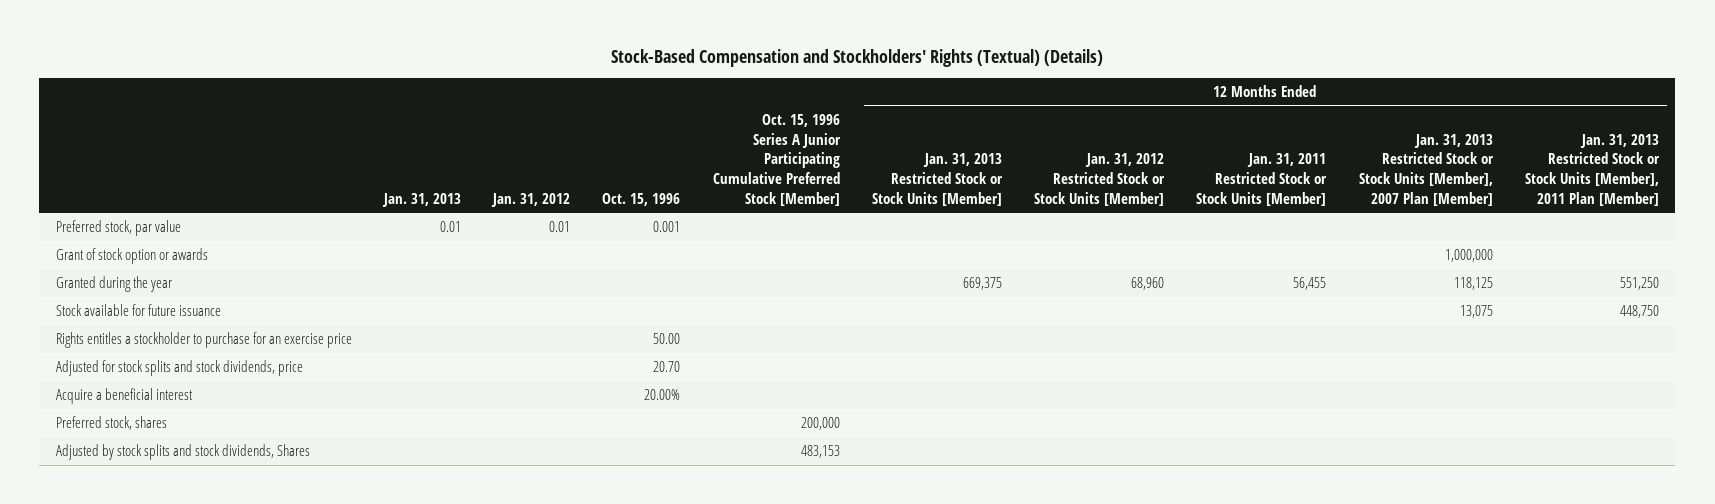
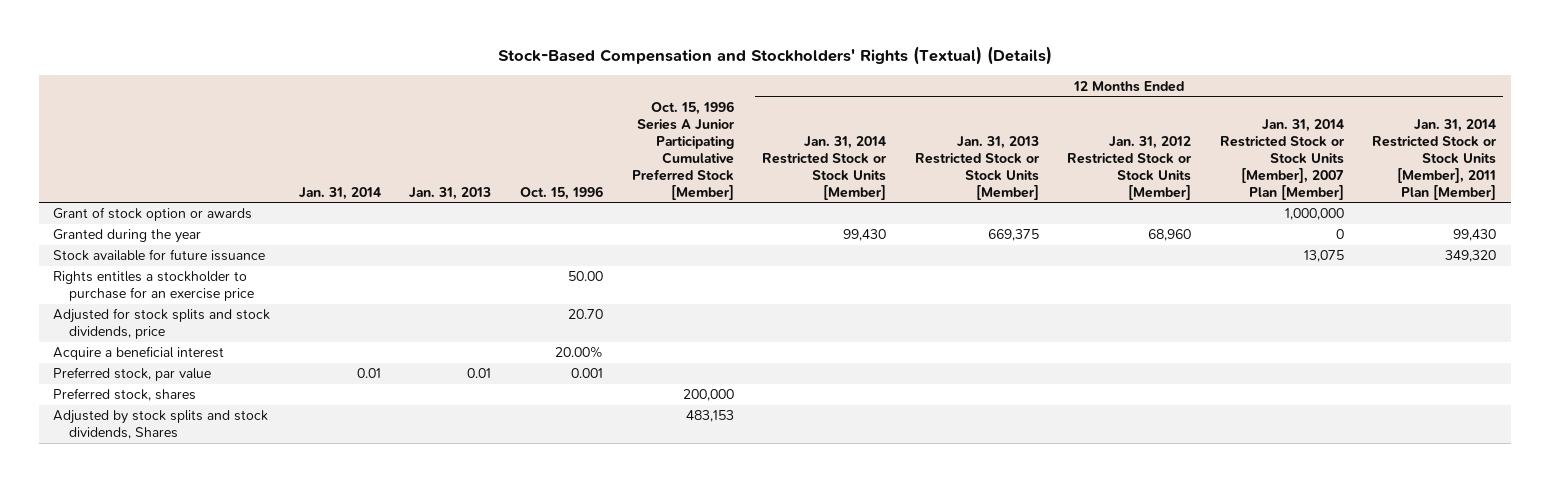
- | Jan. 31, 2013 | Jan. 31, 2012 | Oct. 15, 1996 | Oct. 15, 1996 Series A Junior Participating Cumulative Preferred Stock [Member] | 12 Months Ended Jan. 31, 2013 Restricted Stock or Stock Units [Member] | 12 Months Ended Jan. 31, 2012 Restricted Stock or Stock Units [Member] | 12 Months Ended Jan. 31, 2011 Restricted Stock or Stock Units [Member] | 12 Months Ended Jan. 31, 2013 Restricted Stock or Stock Units [Member], 2007 Plan [Member] | 12 Months Ended Jan. 31, 2013 Restricted Stock or Stock Units [Member], 2011 Plan [Member]
+ | Jan. 31, 2014 | Jan. 31, 2013 | Oct. 15, 1996 | Oct. 15, 1996 Series A Junior Participating Cumulative Preferred Stock [Member] | 12 Months Ended Jan. 31, 2014 Restricted Stock or Stock Units [Member] | 12 Months Ended Jan. 31, 2013 Restricted Stock or Stock Units [Member] | 12 Months Ended Jan. 31, 2012 Restricted Stock or Stock Units [Member] | 12 Months Ended Jan. 31, 2014 Restricted Stock or Stock Units [Member], 2007 Plan [Member] | 12 Months Ended Jan. 31, 2014 Restricted Stock or Stock Units [Member], 2011 Plan [Member]
moved down: Preferred stock, par value | 0.01 | 0.01 | 0.001 | | | | | |

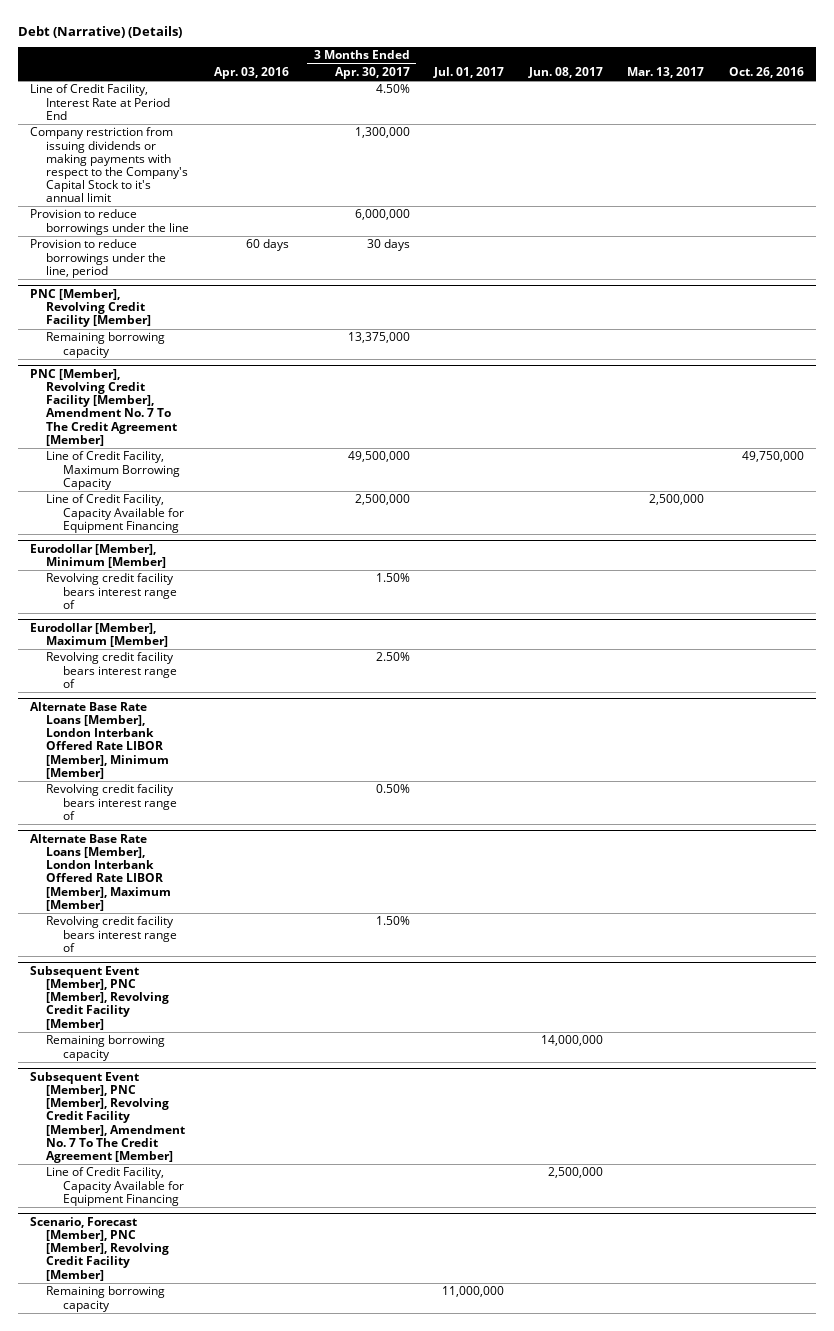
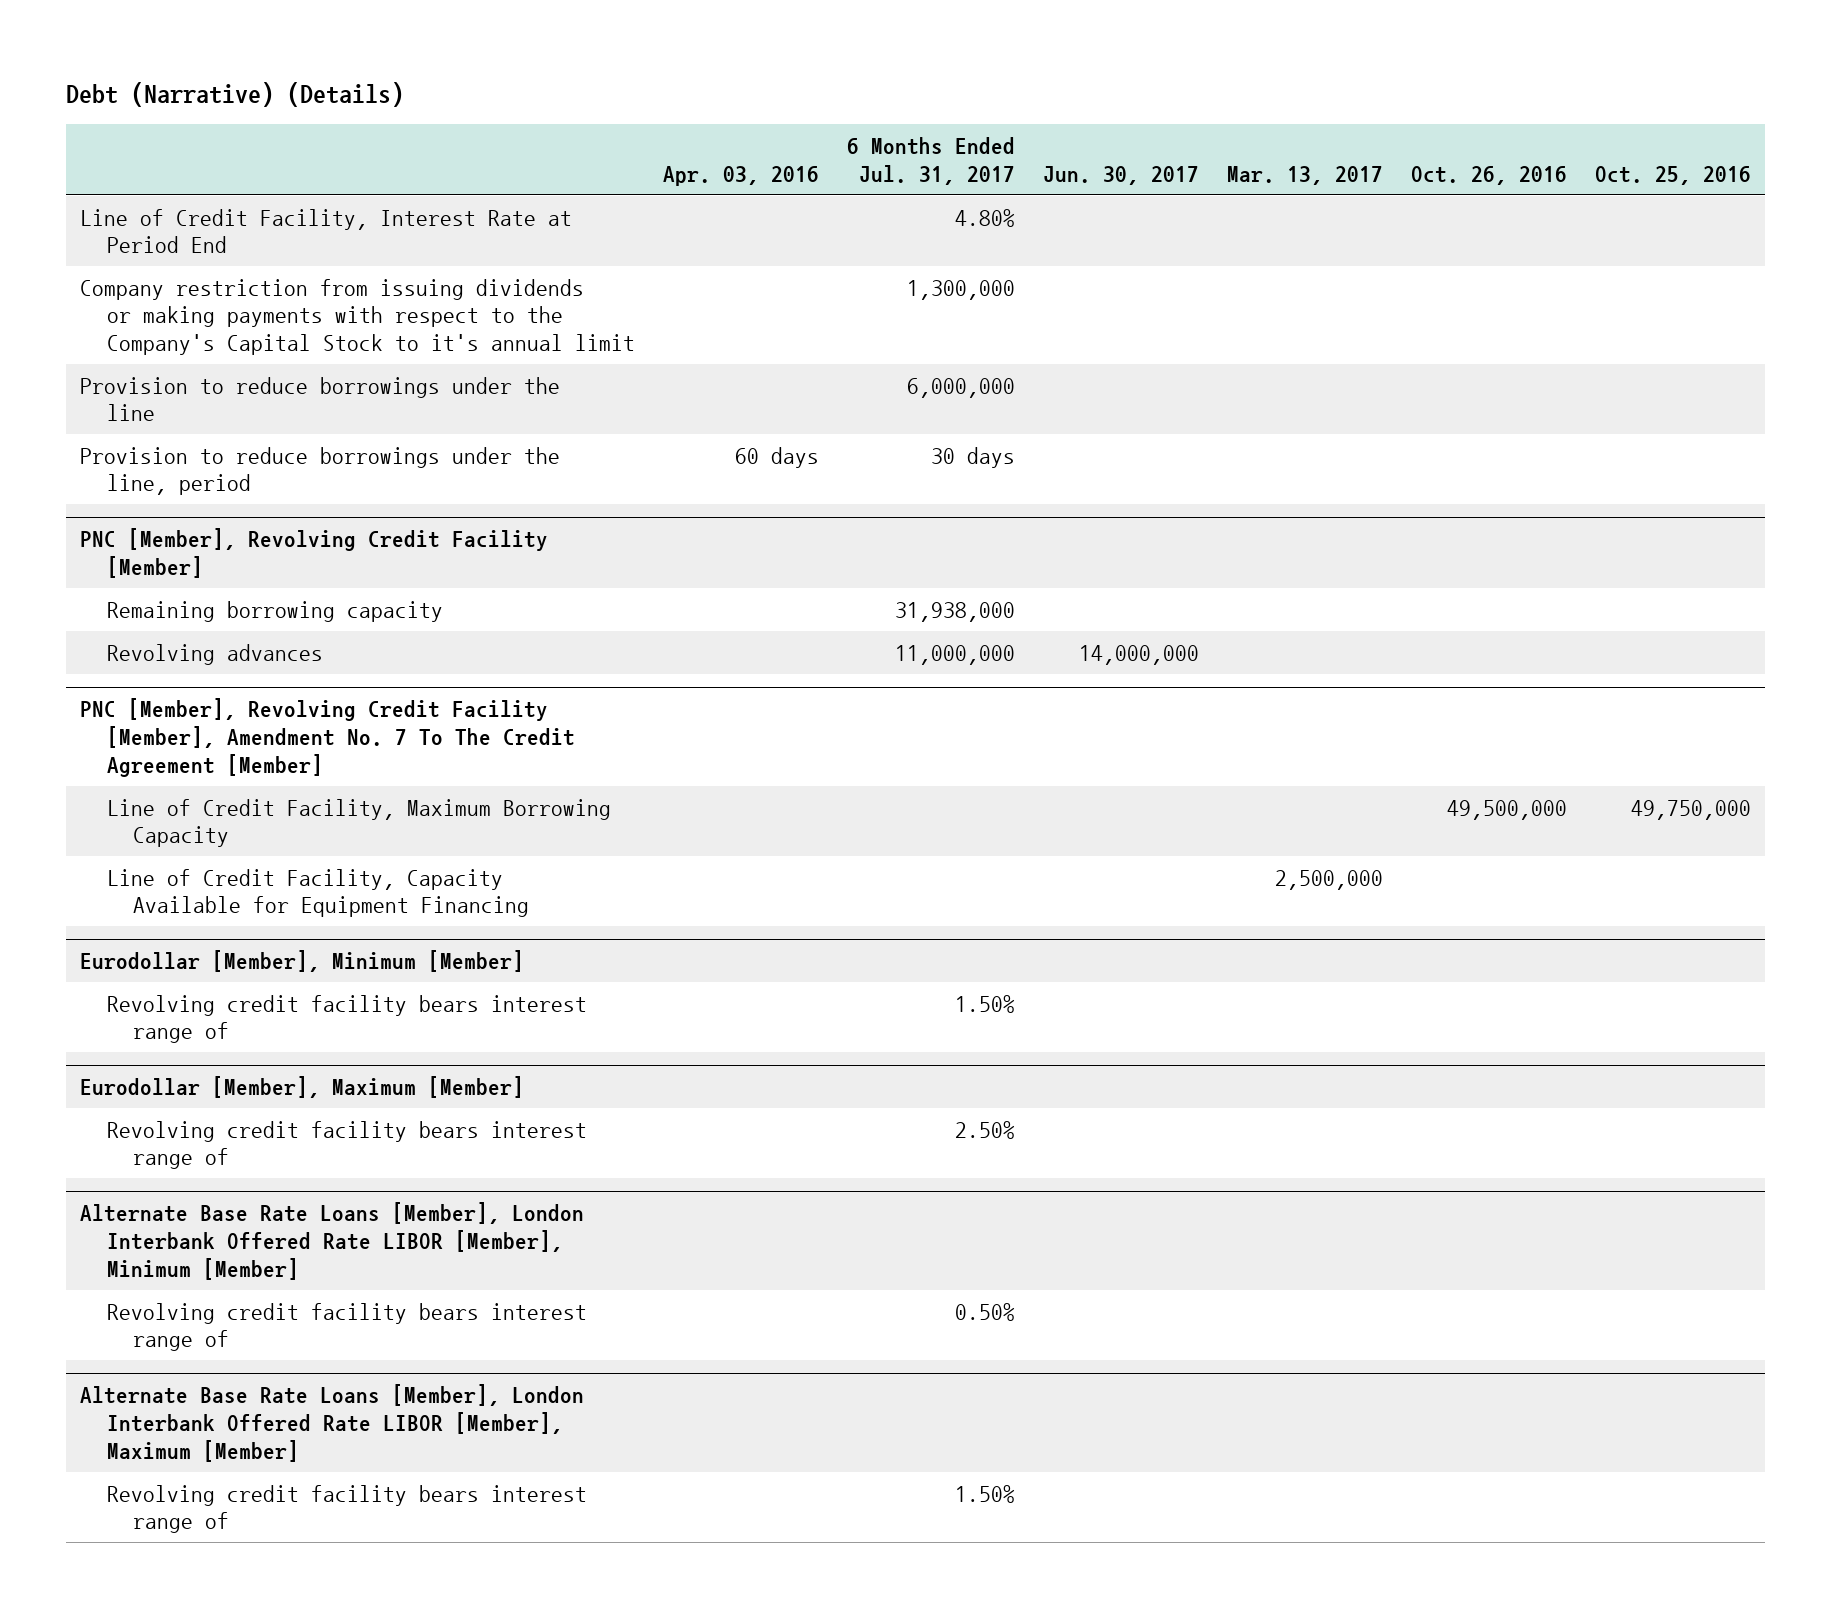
- | Apr. 03, 2016 | 3 Months Ended Apr. 30, 2017 | Jul. 01, 2017 | Jun. 08, 2017 | Mar. 13, 2017 | Oct. 26, 2016
+ | Apr. 03, 2016 | 6 Months Ended Jul. 31, 2017 | Jun. 30, 2017 | Mar. 13, 2017 | Oct. 26, 2016 | Oct. 25, 2016
@ PNC [Member], Revolving Credit Facility [Member]
+ Revolving advances | | 11,000,000 | 14,000,000 | | |
@ PNC [Member], Revolving Credit Facility [Member], Amendment No. 7 To The Credit Agreement [Member]
- Line of Credit Facility, Maximum Borrowing Capacity | | 49,500,000 | | | | 49,750,000
+ Line of Credit Facility, Maximum Borrowing Capacity | | | | | 49,500,000 | 49,750,000
- Subsequent Event [Member], PNC [Member], Revolving Credit Facility [Member]
- Remaining borrowing capacity | | | | 14,000,000 | |
- Subsequent Event [Member], PNC [Member], Revolving Credit Facility [Member], Amendment No. 7 To The Credit Agreement [Member]
- Line of Credit Facility, Capacity Available for Equipment Financing | | | | 2,500,000 | |
- Scenario, Forecast [Member], PNC [Member], Revolving Credit Facility [Member]
- Remaining borrowing capacity | | | 11,000,000 | | |

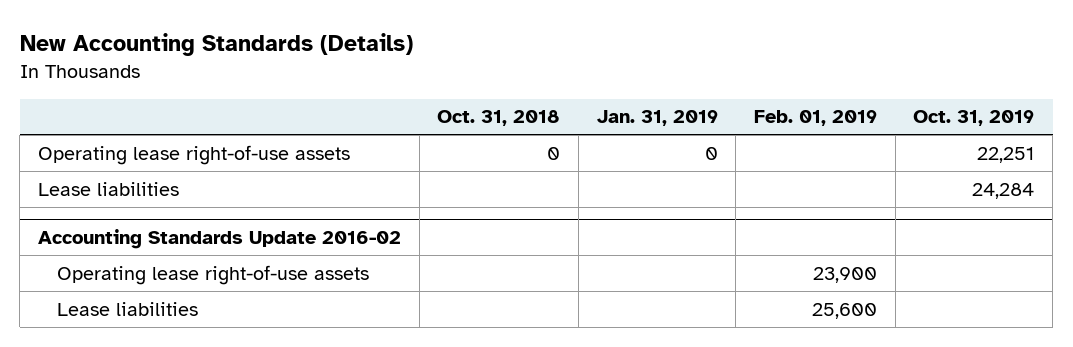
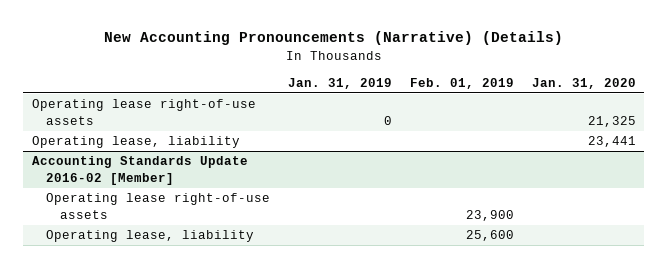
- New Accounting Standards (Details)
+ New Accounting Pronouncements (Narrative) (Details)
- | Oct. 31, 2018 | Jan. 31, 2019 | Feb. 01, 2019 | Oct. 31, 2019
+ | Jan. 31, 2019 | Feb. 01, 2019 | Jan. 31, 2020
- Lease liabilities | | | | 24,284
- Accounting Standards Update 2016-02
+ Operating lease, liability | | | 23,441
+ Accounting Standards Update 2016-02 [Member]
- Lease liabilities | | | 25,600 |
+ Operating lease, liability | | 25,600 |

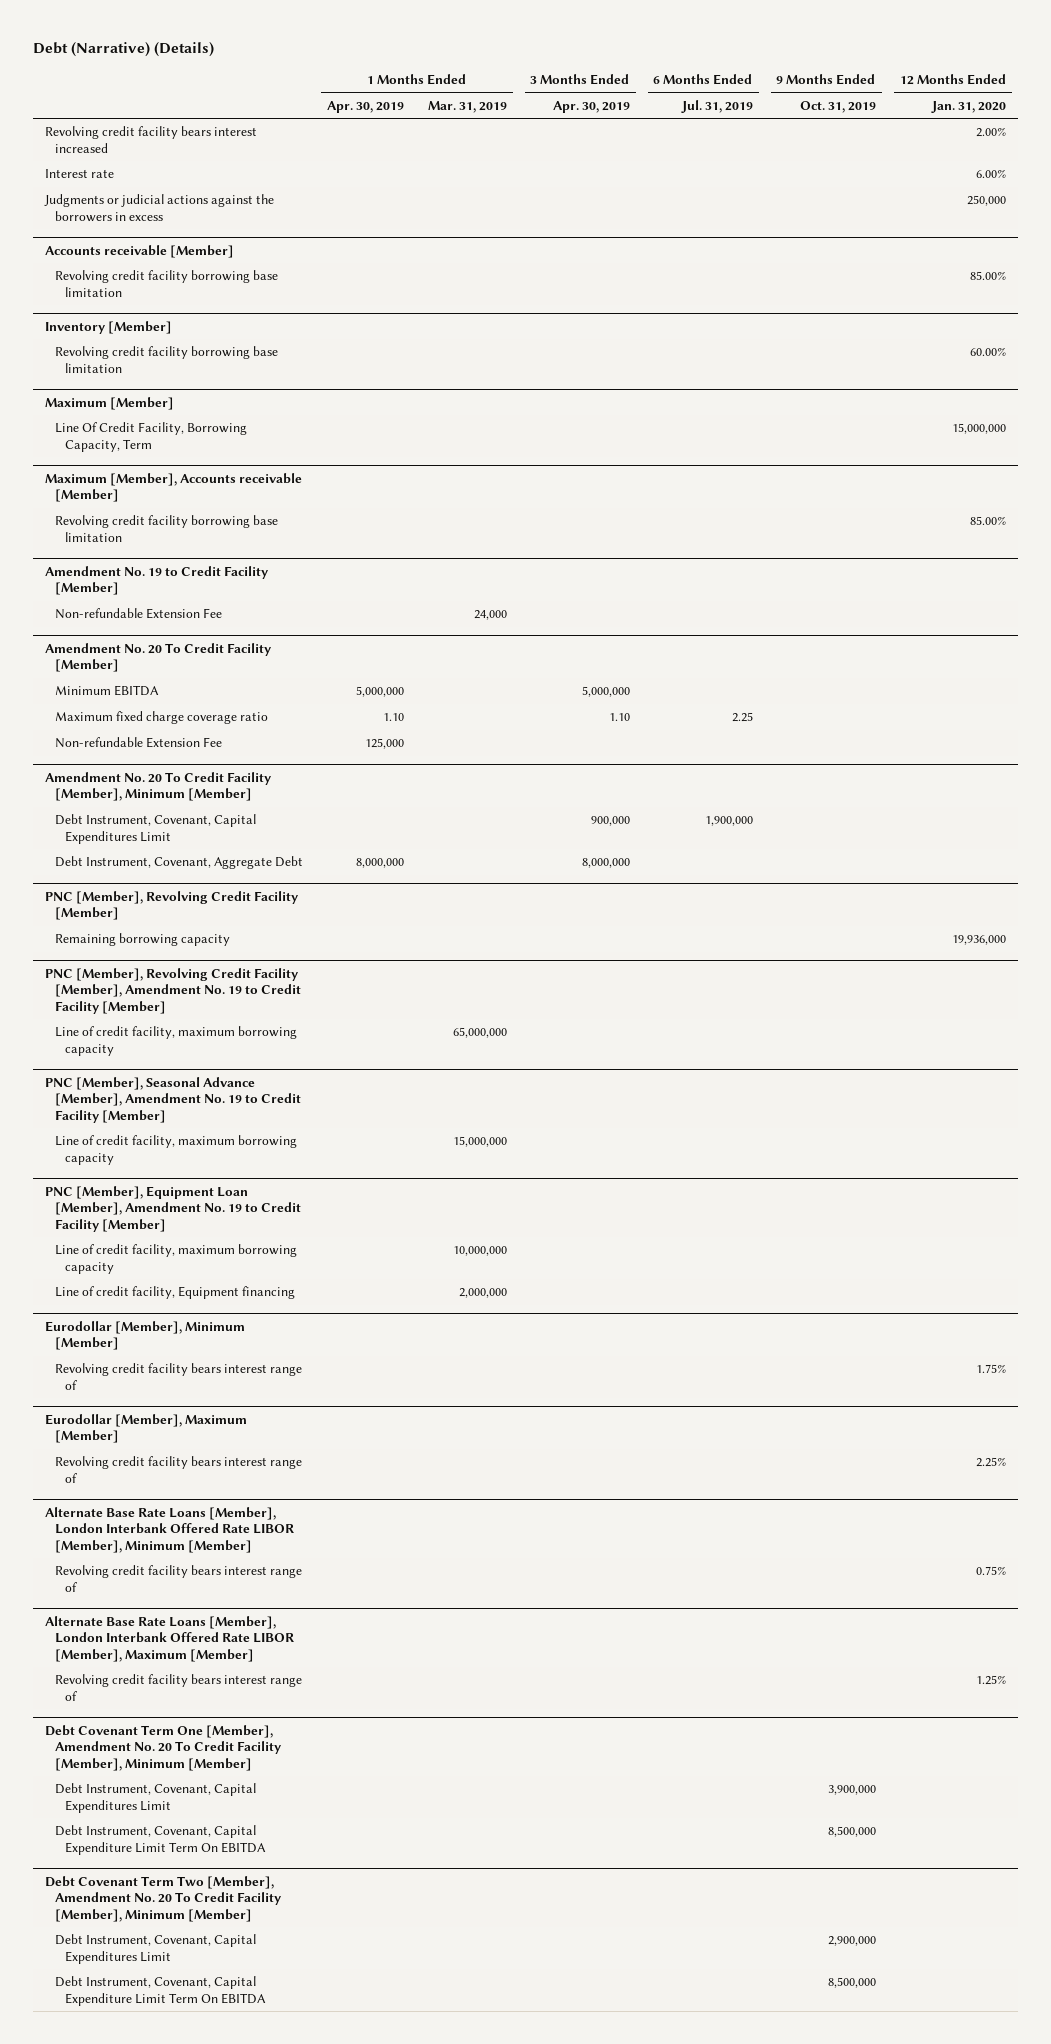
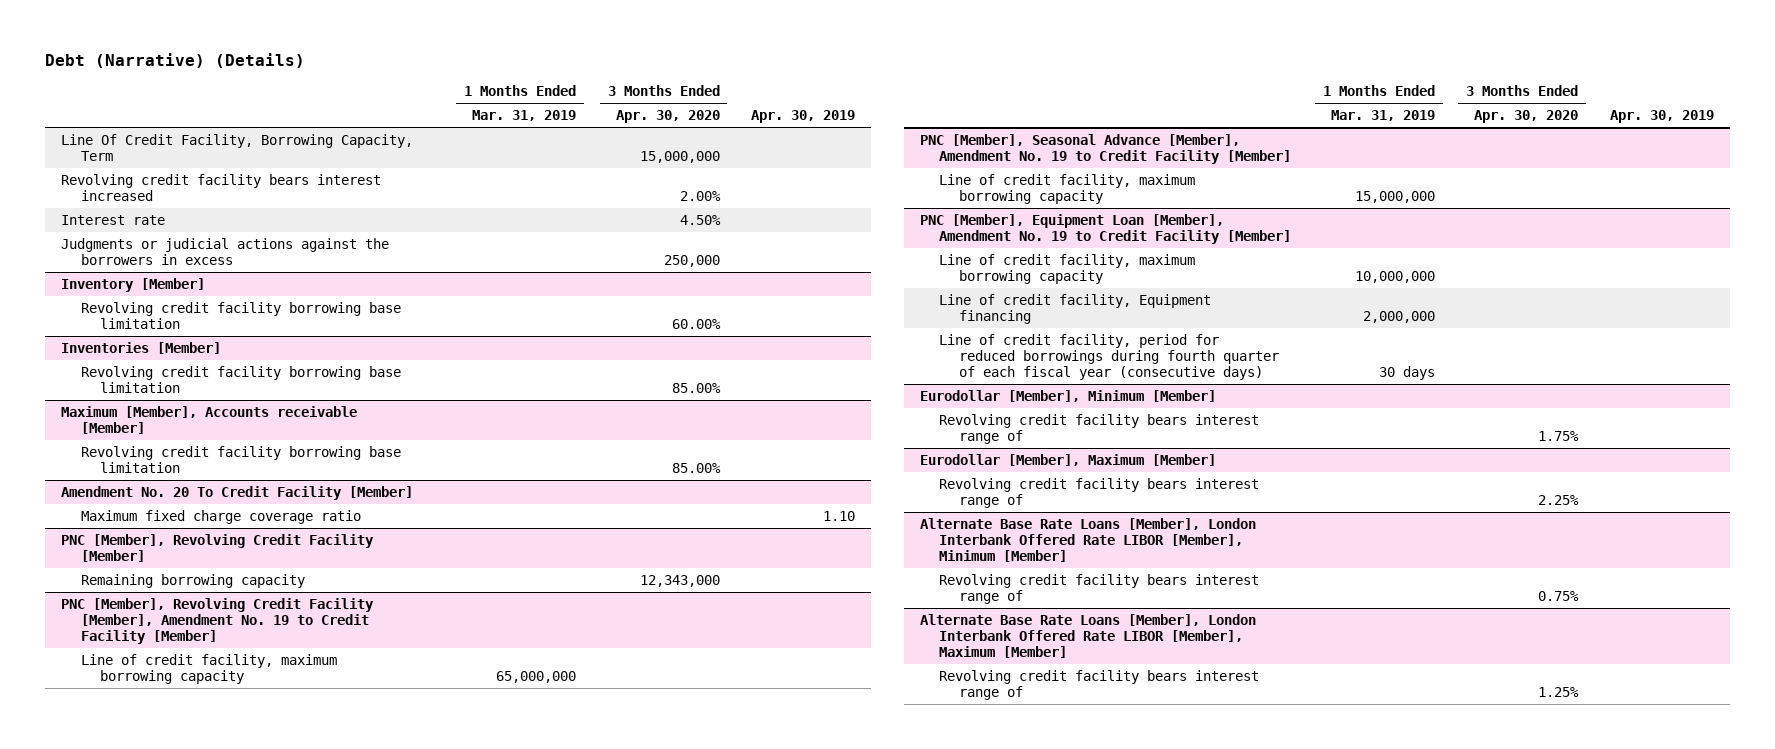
- | 1 Months Ended Apr. 30, 2019 | 1 Months Ended Mar. 31, 2019 | 3 Months Ended Apr. 30, 2019 | 6 Months Ended Jul. 31, 2019 | 9 Months Ended Oct. 31, 2019 | 12 Months Ended Jan. 31, 2020
+ | 1 Months Ended Mar. 31, 2019 | 3 Months Ended Apr. 30, 2020 | Apr. 30, 2019
+ Line Of Credit Facility, Borrowing Capacity, Term | | 15,000,000 |
- Accounts receivable [Member]
- Revolving credit facility borrowing base limitation | | | | | | 85.00%
- Maximum [Member]
- Line Of Credit Facility, Borrowing Capacity, Term | | | | | | 15,000,000
+ Inventories [Member]
+ Revolving credit facility borrowing base limitation | | 85.00% |
- Amendment No. 19 to Credit Facility [Member]
- Non-refundable Extension Fee | | 24,000 | | | |
@ Amendment No. 20 To Credit Facility [Member]
- Minimum EBITDA | 5,000,000 | | 5,000,000 | | |
- Non-refundable Extension Fee | 125,000 | | | | |
- Amendment No. 20 To Credit Facility [Member], Minimum [Member]
- Debt Instrument, Covenant, Capital Expenditures Limit | | | 900,000 | 1,900,000 | |
- Debt Instrument, Covenant, Aggregate Debt | 8,000,000 | | 8,000,000 | | |
@ PNC [Member], Equipment Loan [Member], Amendment No. 19 to Credit Facility [Member]
+ Line of credit facility, period for reduced borrowings during fourth quarter of each fiscal year (consecutive days) | 30 days | |
- Debt Covenant Term One [Member], Amendment No. 20 To Credit Facility [Member], Minimum [Member]
- Debt Instrument, Covenant, Capital Expenditures Limit | | | | | 3,900,000 |
- Debt Instrument, Covenant, Capital Expenditure Limit Term On EBITDA | | | | | 8,500,000 |
- Debt Covenant Term Two [Member], Amendment No. 20 To Credit Facility [Member], Minimum [Member]
- Debt Instrument, Covenant, Capital Expenditures Limit | | | | | 2,900,000 |
- Debt Instrument, Covenant, Capital Expenditure Limit Term On EBITDA | | | | | 8,500,000 |

